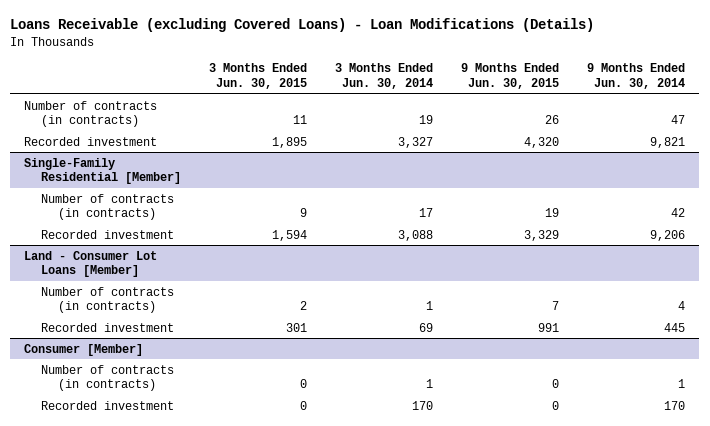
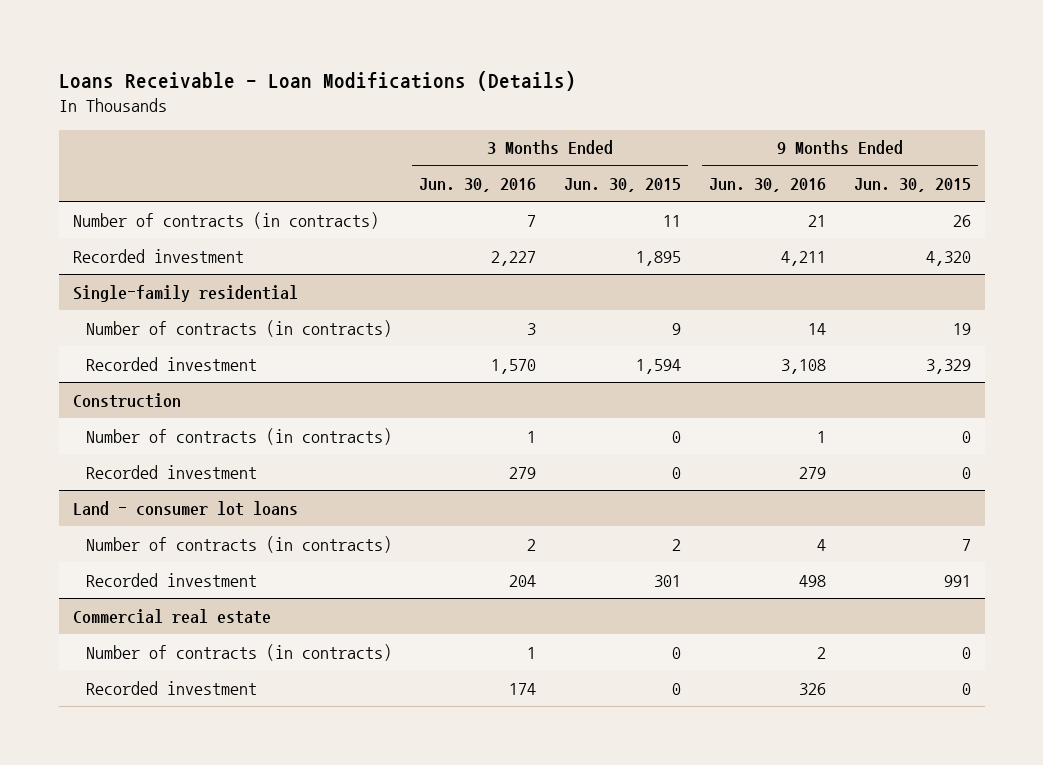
- Loans Receivable (excluding Covered Loans) - Loan Modifications (Details)
+ Loans Receivable - Loan Modifications (Details)
- | 3 Months Ended Jun. 30, 2015 | 3 Months Ended Jun. 30, 2014 | 9 Months Ended Jun. 30, 2015 | 9 Months Ended Jun. 30, 2014
+ | 3 Months Ended Jun. 30, 2016 | 3 Months Ended Jun. 30, 2015 | 9 Months Ended Jun. 30, 2016 | 9 Months Ended Jun. 30, 2015
- Single-Family Residential [Member]
+ Single-family residential
- Land - Consumer Lot Loans [Member]
+ Construction
+ Number of contracts (in contracts) | 1 | 0 | 1 | 0
+ Recorded investment | 279 | 0 | 279 | 0
+ Land - consumer lot loans
- Consumer [Member]
+ Commercial real estate

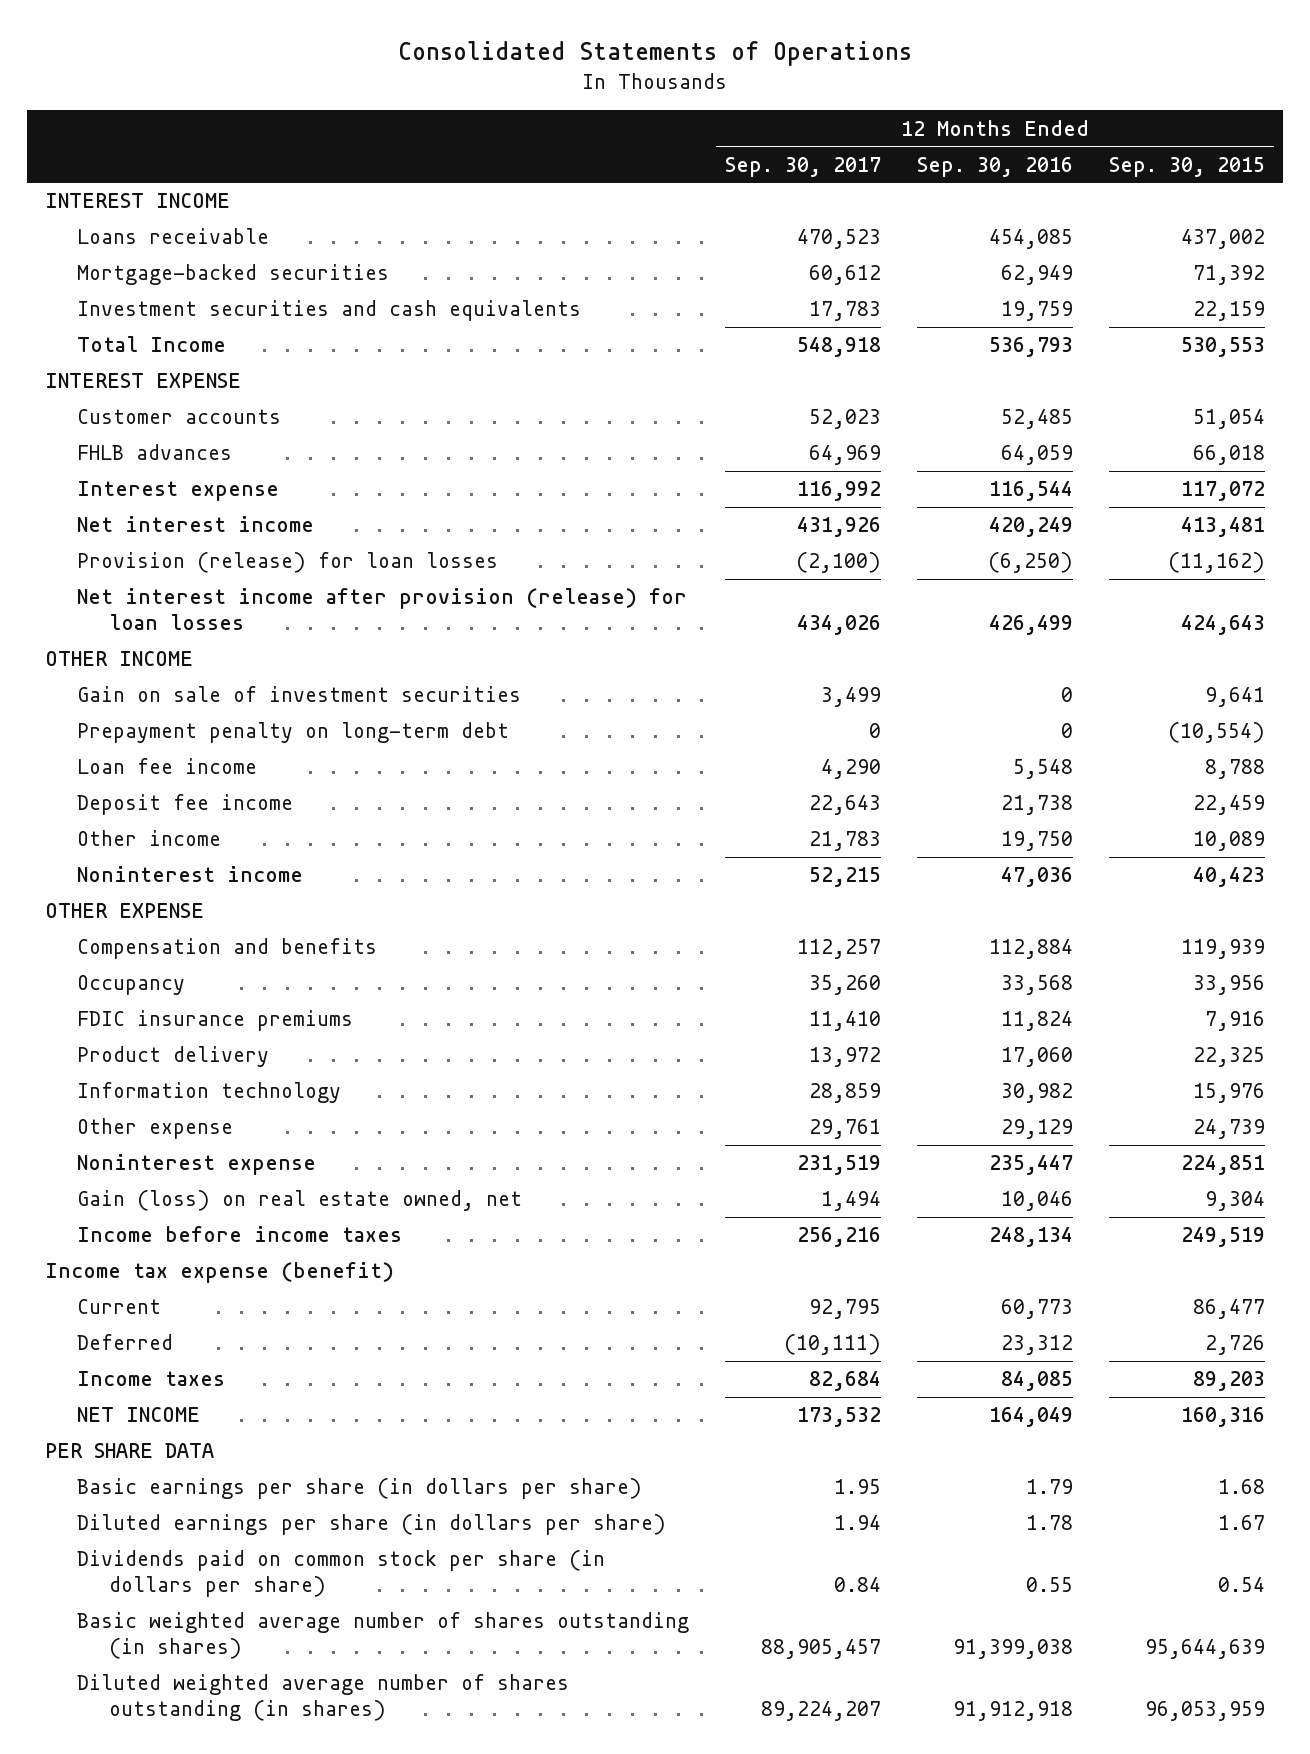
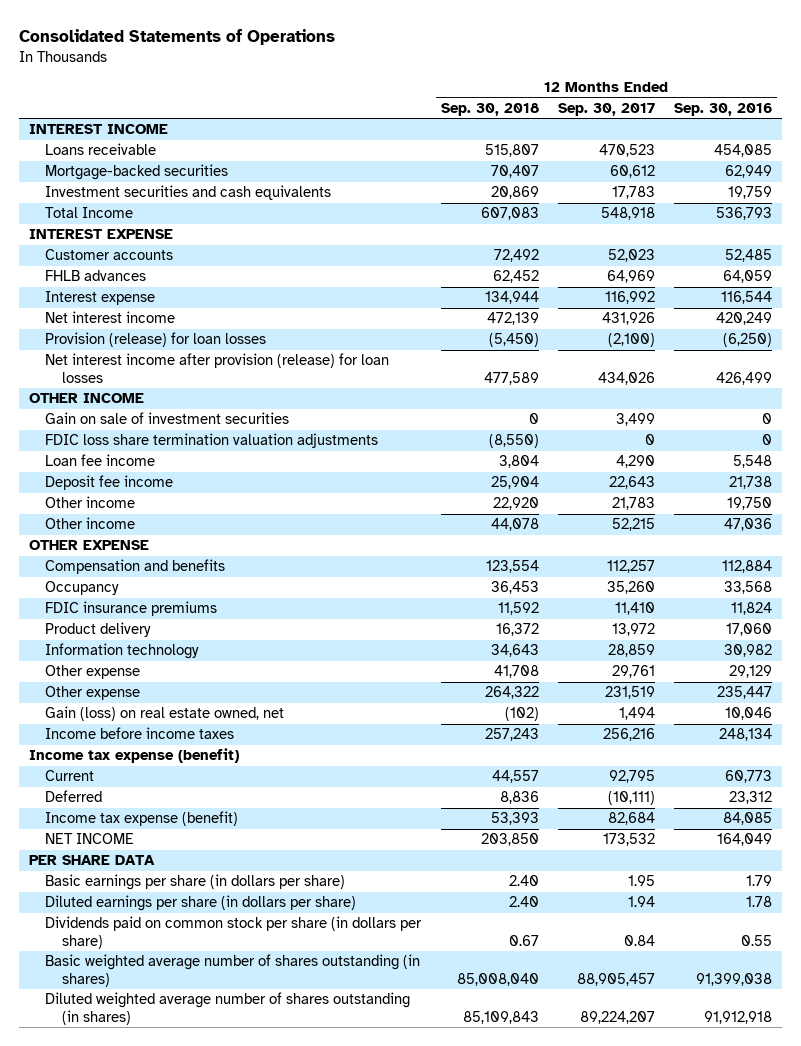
- | 12 Months Ended Sep. 30, 2017 | 12 Months Ended Sep. 30, 2016 | 12 Months Ended Sep. 30, 2015
+ | 12 Months Ended Sep. 30, 2018 | 12 Months Ended Sep. 30, 2017 | 12 Months Ended Sep. 30, 2016
- Prepayment penalty on long-term debt | 0 | 0 | (10,554)
+ FDIC loss share termination valuation adjustments | (8,550) | 0 | 0
- Noninterest income | 52,215 | 47,036 | 40,423
+ Other income | 44,078 | 52,215 | 47,036
- Noninterest expense | 231,519 | 235,447 | 224,851
+ Other expense | 264,322 | 231,519 | 235,447
- Income taxes | 82,684 | 84,085 | 89,203
+ Income tax expense (benefit) | 53,393 | 82,684 | 84,085

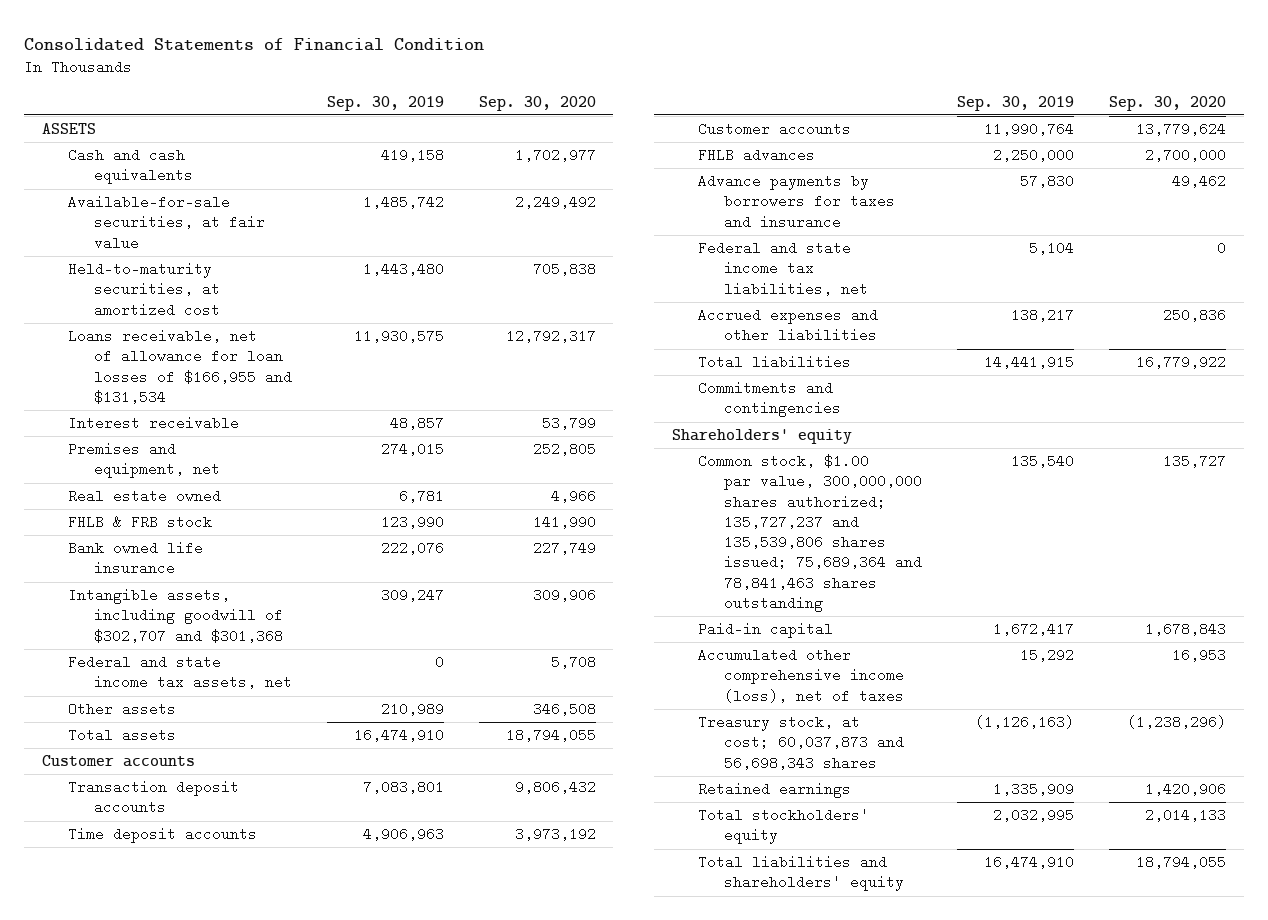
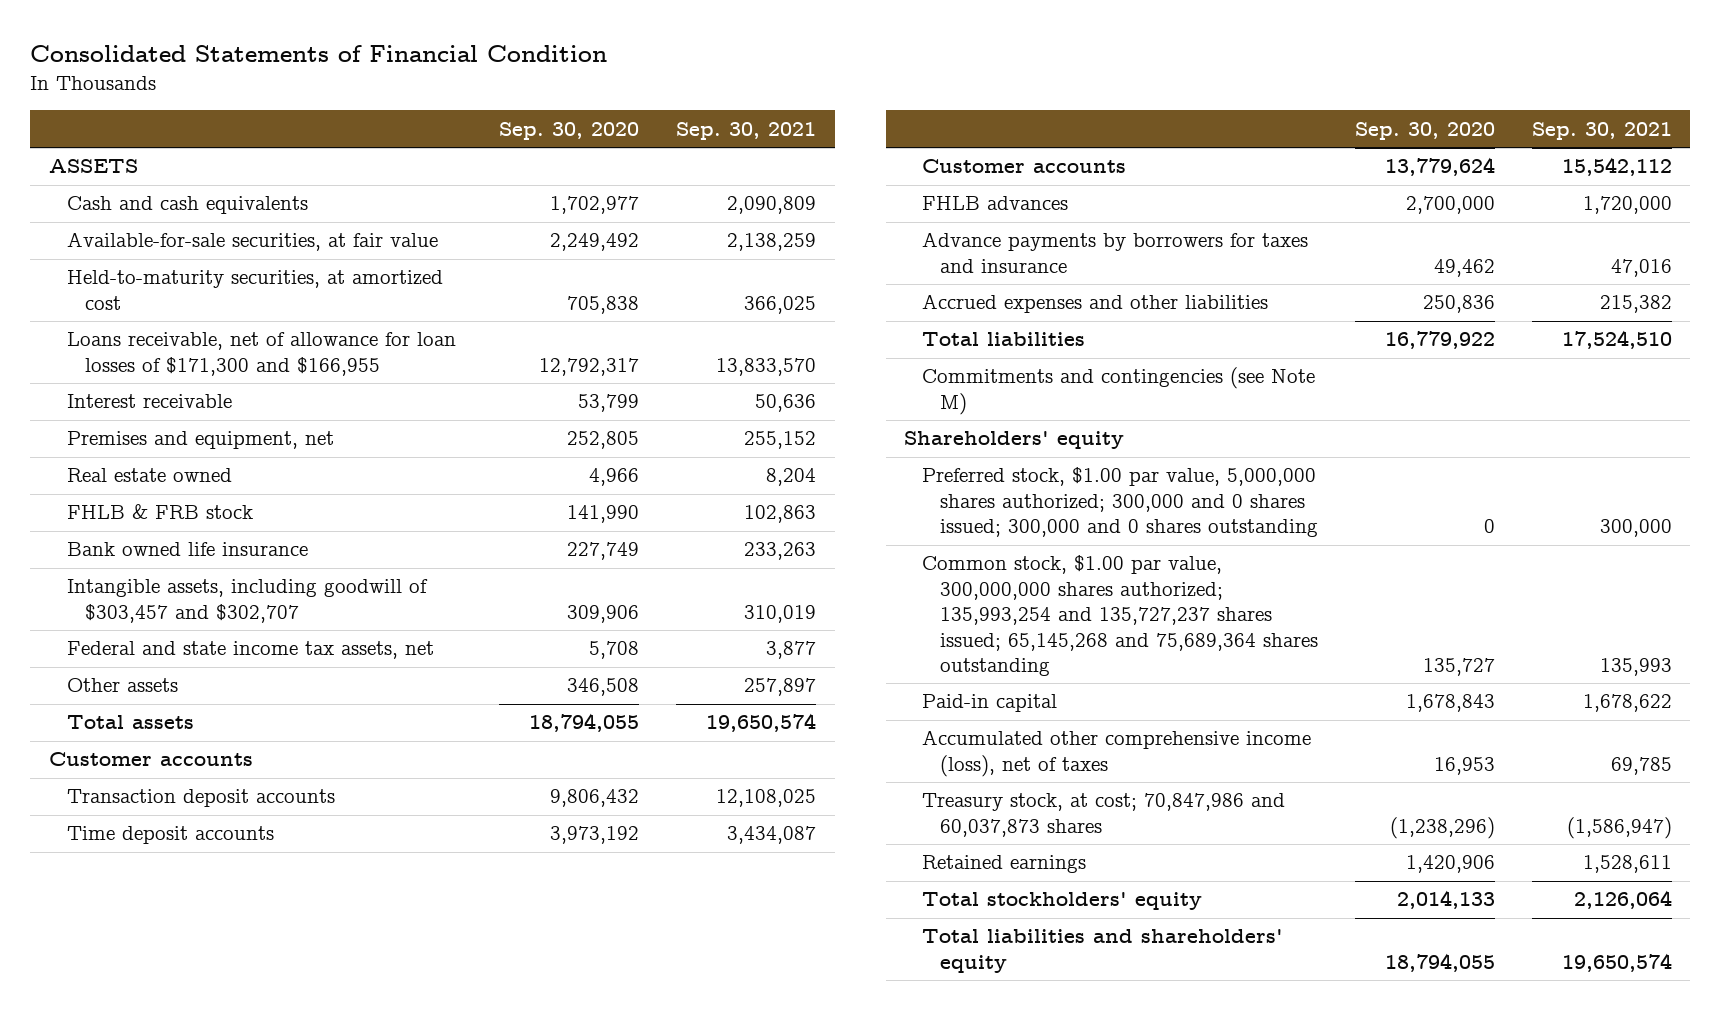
- | Sep. 30, 2019 | Sep. 30, 2020
+ | Sep. 30, 2020 | Sep. 30, 2021
- Loans receivable, net of allowance for loan losses of $166,955 and $131,534 | 11,930,575 | 12,792,317
+ Loans receivable, net of allowance for loan losses of $171,300 and $166,955 | 12,792,317 | 13,833,570
- Intangible assets, including goodwill of $302,707 and $301,368 | 309,247 | 309,906
+ Intangible assets, including goodwill of $303,457 and $302,707 | 309,906 | 310,019
- Federal and state income tax liabilities, net | 5,104 | 0
- Commitments and contingencies
+ Commitments and contingencies (see Note M)
- Common stock, $1.00 par value, 300,000,000 shares authorized; 135,727,237 and 135,539,806 shares issued; 75,689,364 and 78,841,463 shares outstanding | 135,540 | 135,727
+ Preferred stock, $1.00 par value, 5,000,000 shares authorized; 300,000 and 0 shares issued; 300,000 and 0 shares outstanding | 0 | 300,000
+ Common stock, $1.00 par value, 300,000,000 shares authorized; 135,993,254 and 135,727,237 shares issued; 65,145,268 and 75,689,364 shares outstanding | 135,727 | 135,993
- Treasury stock, at cost; 60,037,873 and 56,698,343 shares | (1,126,163) | (1,238,296)
+ Treasury stock, at cost; 70,847,986 and 60,037,873 shares | (1,238,296) | (1,586,947)

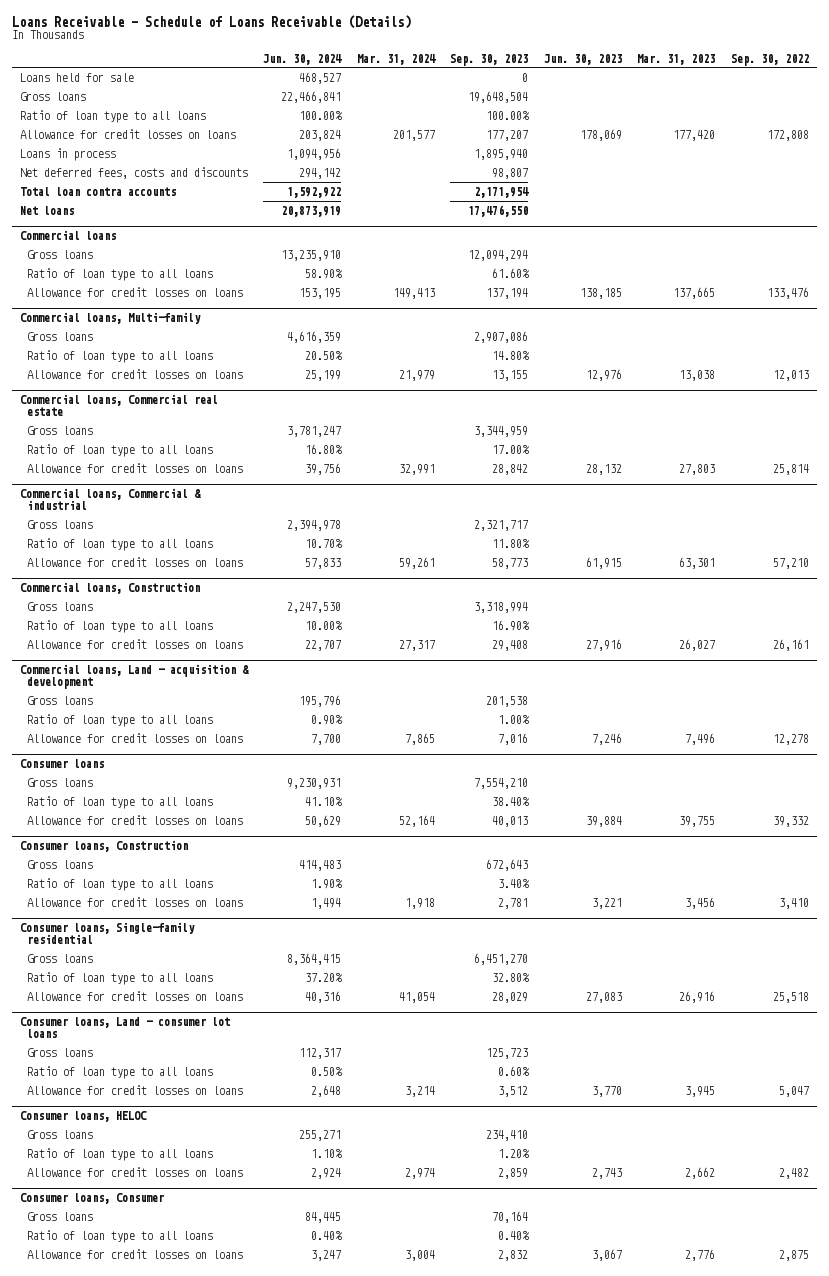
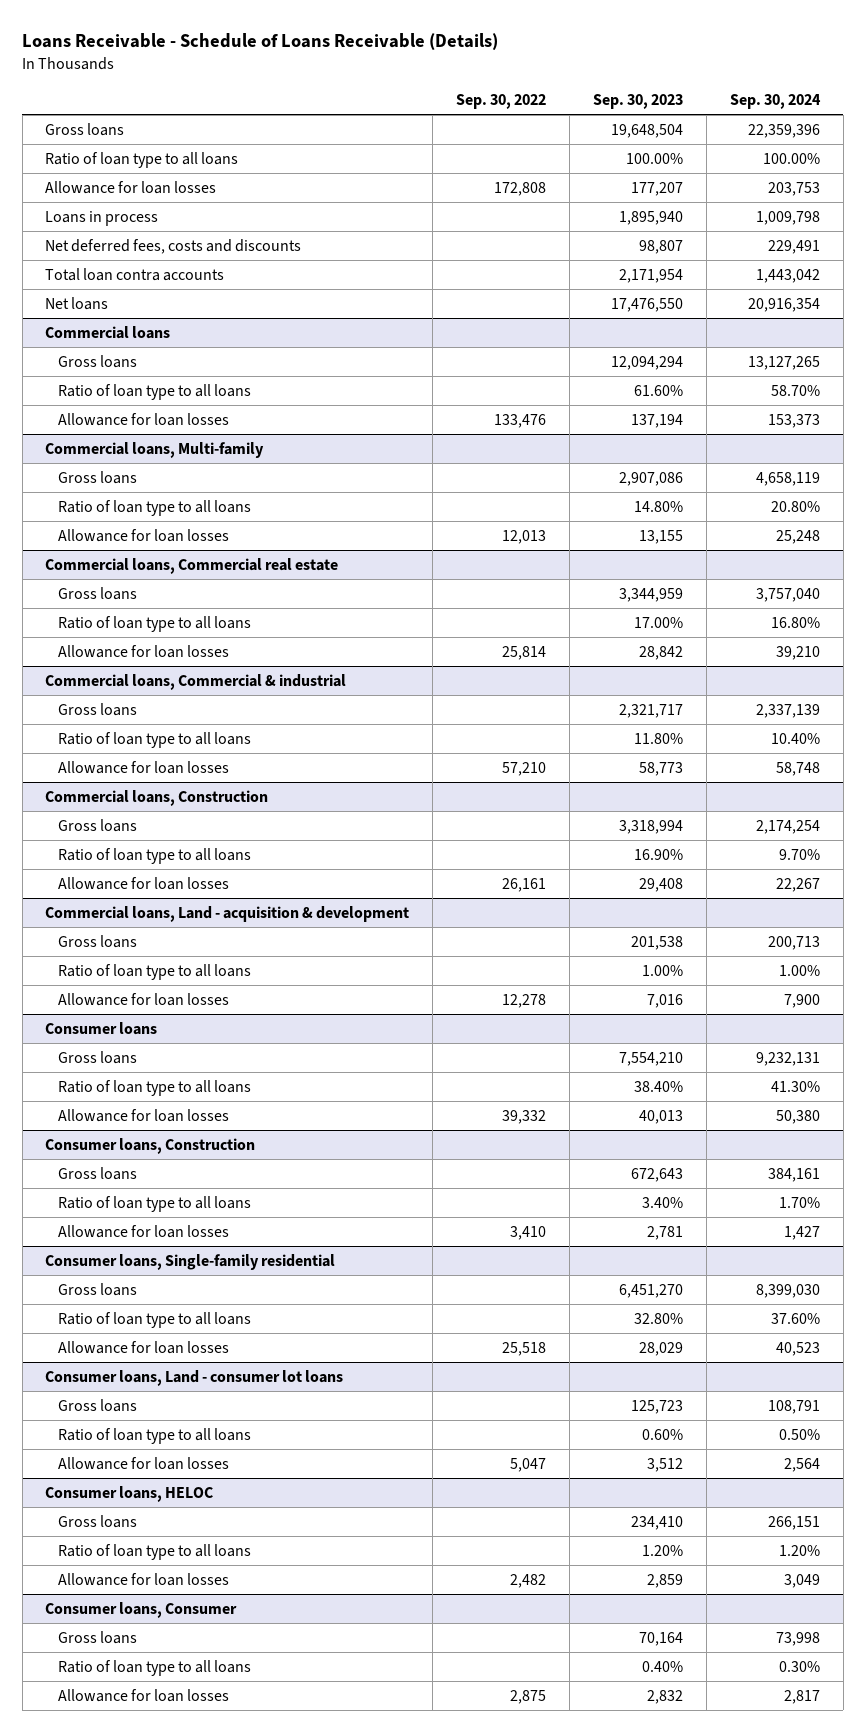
- | Jun. 30, 2024 | Mar. 31, 2024 | Sep. 30, 2023 | Jun. 30, 2023 | Mar. 31, 2023 | Sep. 30, 2022
+ | Sep. 30, 2022 | Sep. 30, 2023 | Sep. 30, 2024
- Loans held for sale | 468,527 | | 0 | | |
- Allowance for credit losses on loans | 203,824 | 201,577 | 177,207 | 178,069 | 177,420 | 172,808
+ Allowance for loan losses | 172,808 | 177,207 | 203,753
@ Commercial loans
- Allowance for credit losses on loans | 153,195 | 149,413 | 137,194 | 138,185 | 137,665 | 133,476
+ Allowance for loan losses | 133,476 | 137,194 | 153,373
@ Commercial loans, Multi-family
- Allowance for credit losses on loans | 25,199 | 21,979 | 13,155 | 12,976 | 13,038 | 12,013
+ Allowance for loan losses | 12,013 | 13,155 | 25,248
@ Commercial loans, Commercial real estate
- Allowance for credit losses on loans | 39,756 | 32,991 | 28,842 | 28,132 | 27,803 | 25,814
+ Allowance for loan losses | 25,814 | 28,842 | 39,210
@ Commercial loans, Commercial & industrial
- Allowance for credit losses on loans | 57,833 | 59,261 | 58,773 | 61,915 | 63,301 | 57,210
+ Allowance for loan losses | 57,210 | 58,773 | 58,748
@ Commercial loans, Construction
- Allowance for credit losses on loans | 22,707 | 27,317 | 29,408 | 27,916 | 26,027 | 26,161
+ Allowance for loan losses | 26,161 | 29,408 | 22,267
@ Commercial loans, Land - acquisition & development
- Allowance for credit losses on loans | 7,700 | 7,865 | 7,016 | 7,246 | 7,496 | 12,278
+ Allowance for loan losses | 12,278 | 7,016 | 7,900
@ Consumer loans
- Allowance for credit losses on loans | 50,629 | 52,164 | 40,013 | 39,884 | 39,755 | 39,332
+ Allowance for loan losses | 39,332 | 40,013 | 50,380
@ Consumer loans, Construction
- Allowance for credit losses on loans | 1,494 | 1,918 | 2,781 | 3,221 | 3,456 | 3,410
+ Allowance for loan losses | 3,410 | 2,781 | 1,427
@ Consumer loans, Single-family residential
- Allowance for credit losses on loans | 40,316 | 41,054 | 28,029 | 27,083 | 26,916 | 25,518
+ Allowance for loan losses | 25,518 | 28,029 | 40,523
@ Consumer loans, Land - consumer lot loans
- Allowance for credit losses on loans | 2,648 | 3,214 | 3,512 | 3,770 | 3,945 | 5,047
+ Allowance for loan losses | 5,047 | 3,512 | 2,564
@ Consumer loans, HELOC
- Allowance for credit losses on loans | 2,924 | 2,974 | 2,859 | 2,743 | 2,662 | 2,482
+ Allowance for loan losses | 2,482 | 2,859 | 3,049
@ Consumer loans, Consumer
- Allowance for credit losses on loans | 3,247 | 3,004 | 2,832 | 3,067 | 2,776 | 2,875
+ Allowance for loan losses | 2,875 | 2,832 | 2,817

